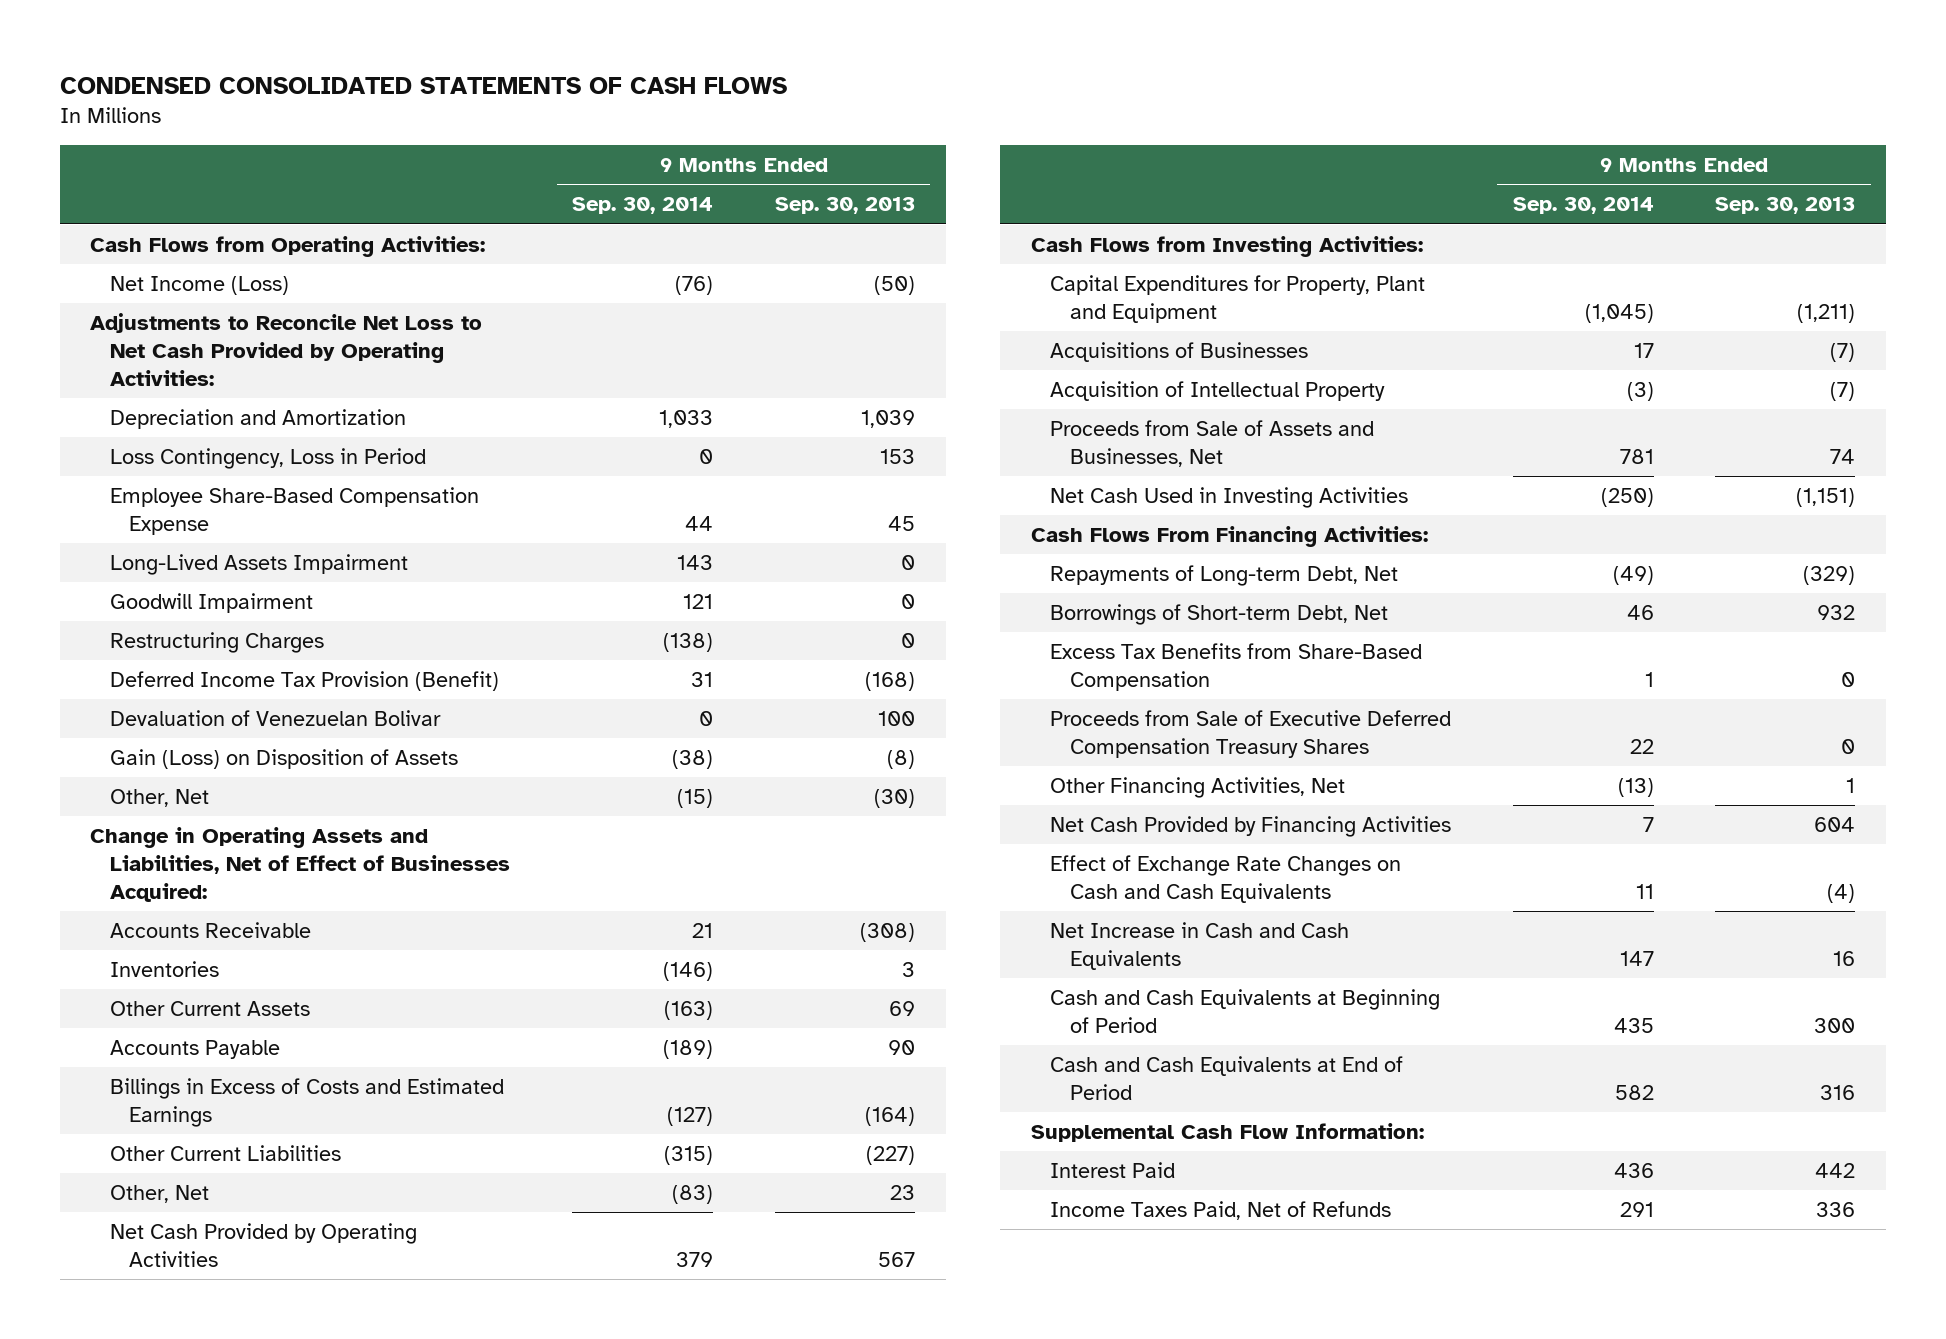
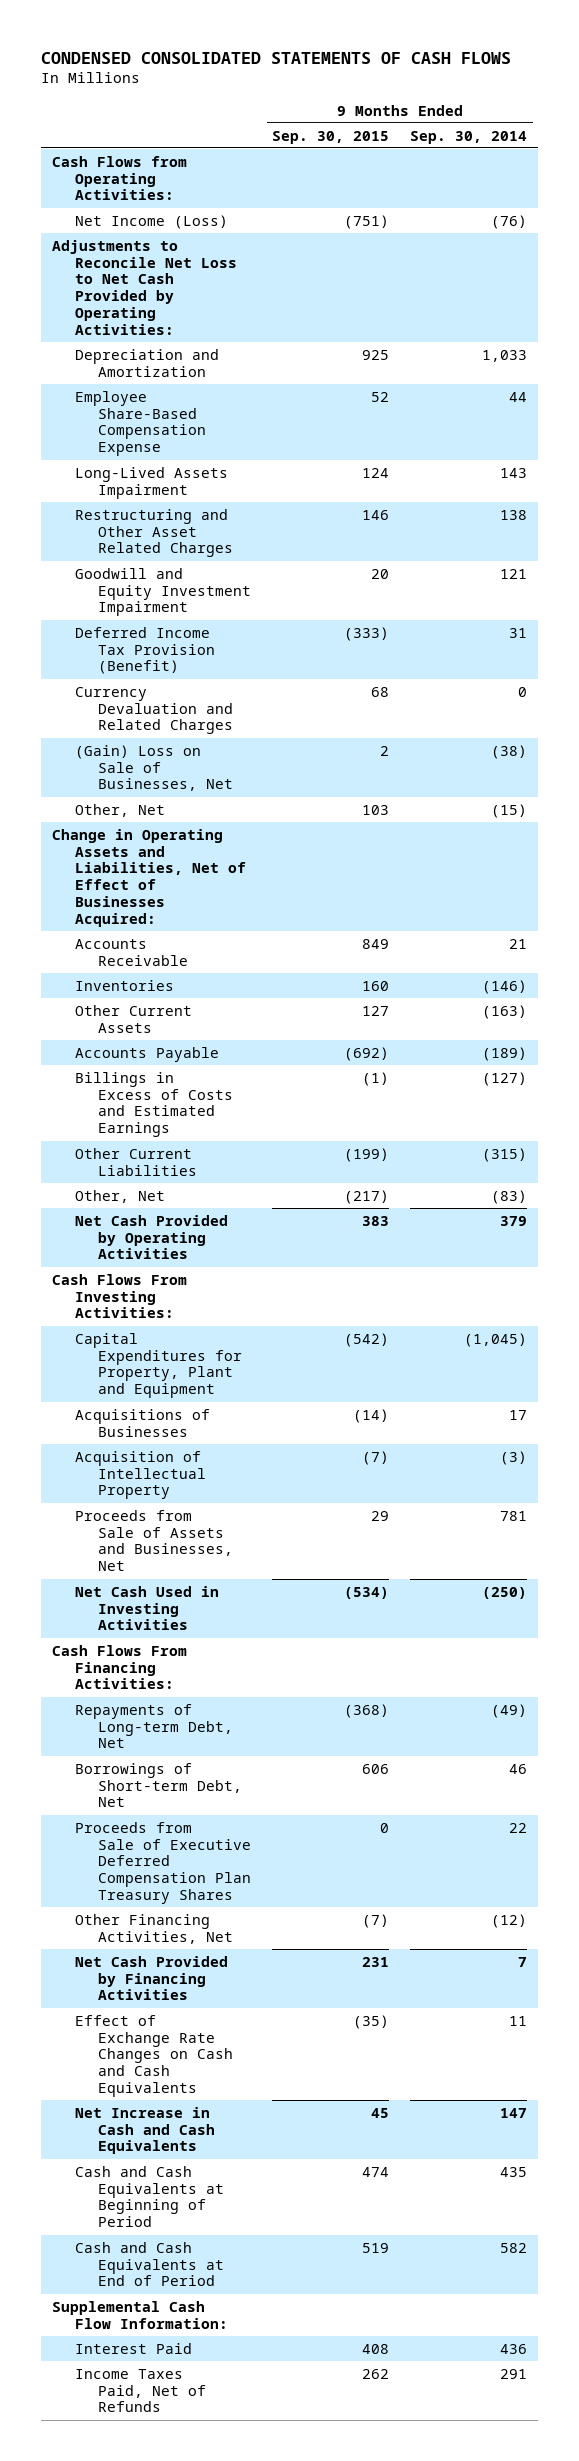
- | 9 Months Ended Sep. 30, 2014 | 9 Months Ended Sep. 30, 2013
+ | 9 Months Ended Sep. 30, 2015 | 9 Months Ended Sep. 30, 2014
- Loss Contingency, Loss in Period | 0 | 153
- Goodwill Impairment | 121 | 0
- Restructuring Charges | (138) | 0
+ Restructuring and Other Asset Related Charges | 146 | 138
+ Goodwill and Equity Investment Impairment | 20 | 121
- Devaluation of Venezuelan Bolivar | 0 | 100
- Gain (Loss) on Disposition of Assets | (38) | (8)
+ Currency Devaluation and Related Charges | 68 | 0
+ (Gain) Loss on Sale of Businesses, Net | 2 | (38)
- Cash Flows from Investing Activities:
+ Cash Flows From Investing Activities:
- Excess Tax Benefits from Share-Based Compensation | 1 | 0
- Proceeds from Sale of Executive Deferred Compensation Treasury Shares | 22 | 0
- Other Financing Activities, Net | (13) | 1
+ Proceeds from Sale of Executive Deferred Compensation Plan Treasury Shares | 0 | 22
+ Other Financing Activities, Net | (7) | (12)

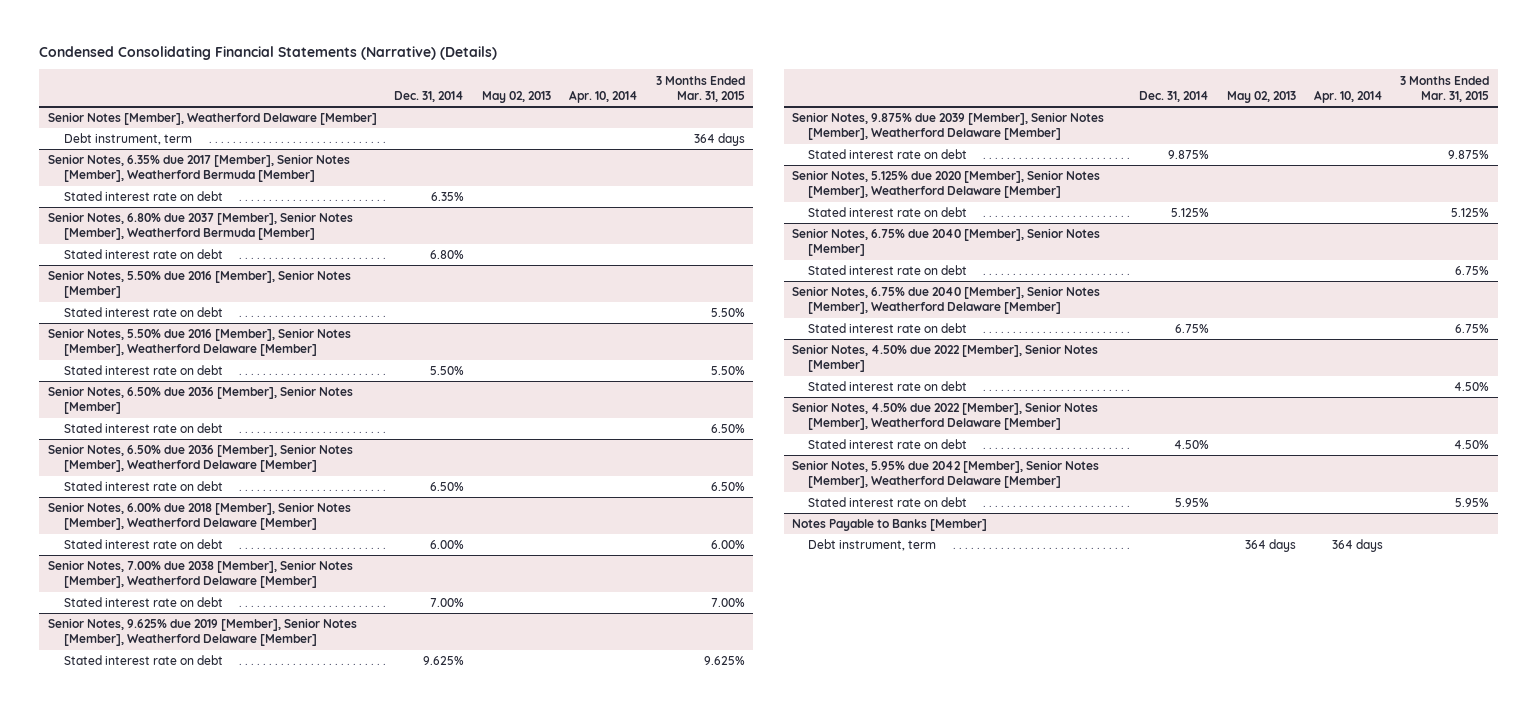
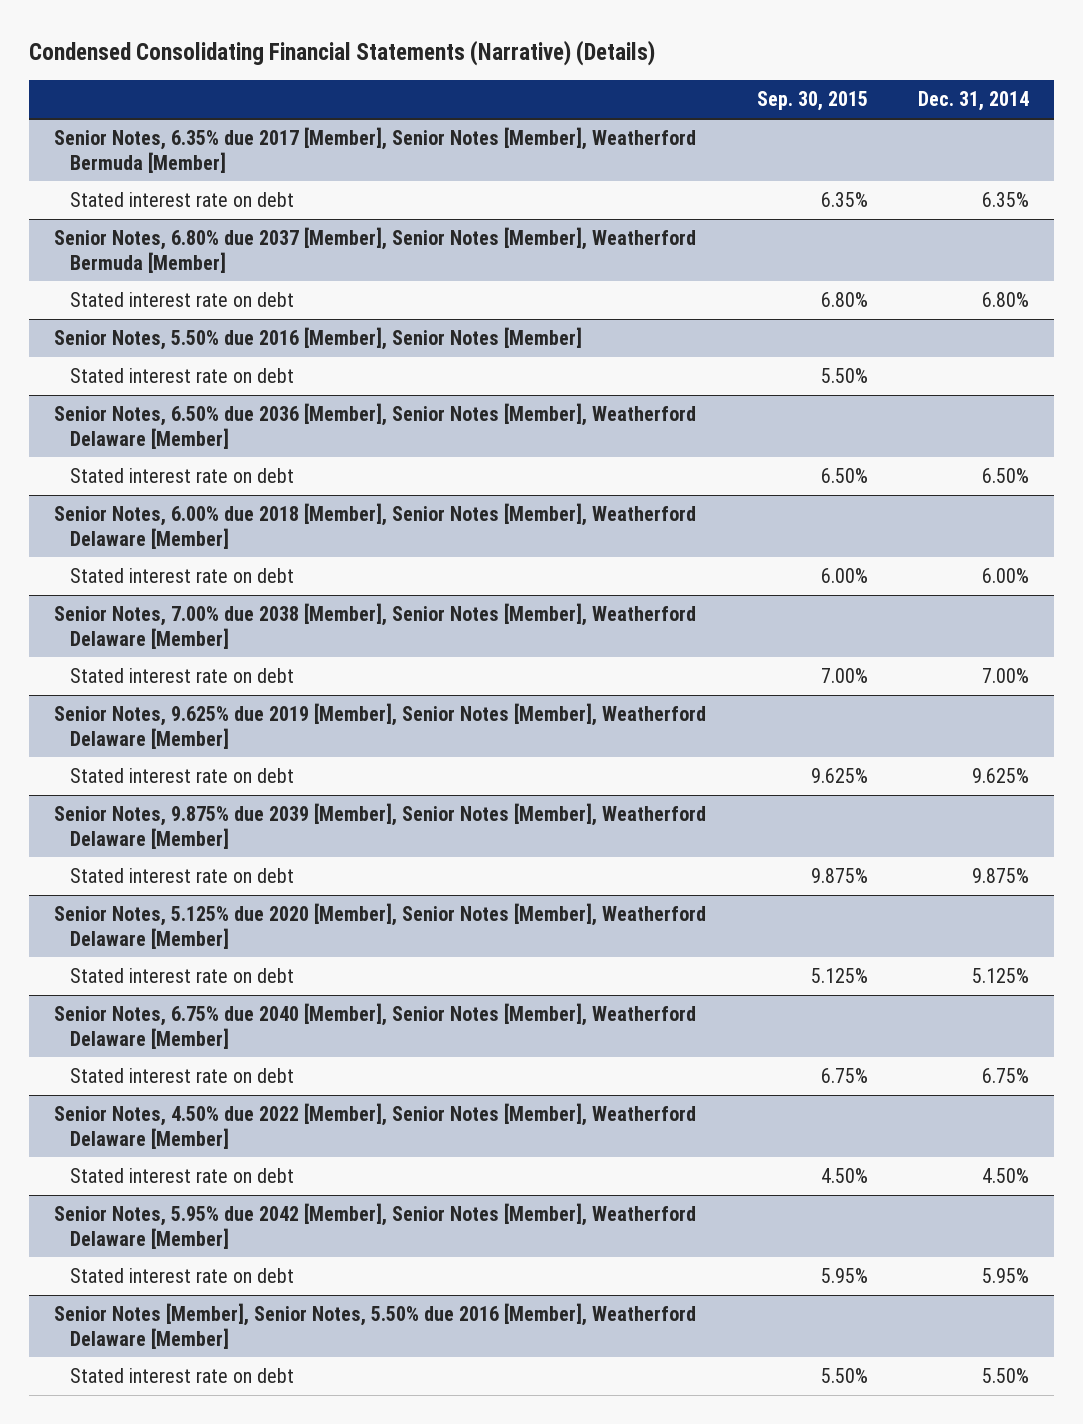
- | Dec. 31, 2014 | May 02, 2013 | Apr. 10, 2014 | 3 Months Ended Mar. 31, 2015
+ | Sep. 30, 2015 | Dec. 31, 2014
- Senior Notes [Member], Weatherford Delaware [Member]
- Debt instrument, term | | | | 364 days
- Senior Notes, 5.50% due 2016 [Member], Senior Notes [Member], Weatherford Delaware [Member]
- Stated interest rate on debt | 5.50% | | | 5.50%
- Senior Notes, 6.50% due 2036 [Member], Senior Notes [Member]
- Stated interest rate on debt | | | | 6.50%
- Senior Notes, 6.75% due 2040 [Member], Senior Notes [Member]
- Stated interest rate on debt | | | | 6.75%
- Senior Notes, 4.50% due 2022 [Member], Senior Notes [Member]
- Stated interest rate on debt | | | | 4.50%
- Notes Payable to Banks [Member]
- Debt instrument, term | | 364 days | 364 days |
+ Senior Notes [Member], Senior Notes, 5.50% due 2016 [Member], Weatherford Delaware [Member]
+ Stated interest rate on debt | 5.50% | 5.50%

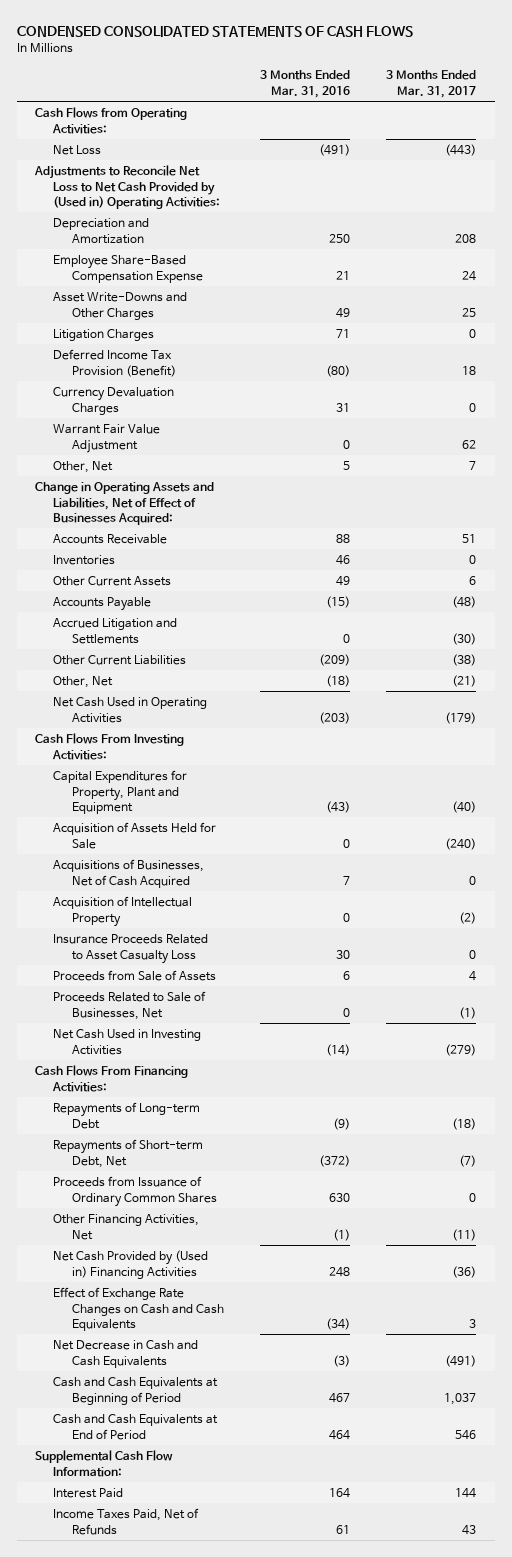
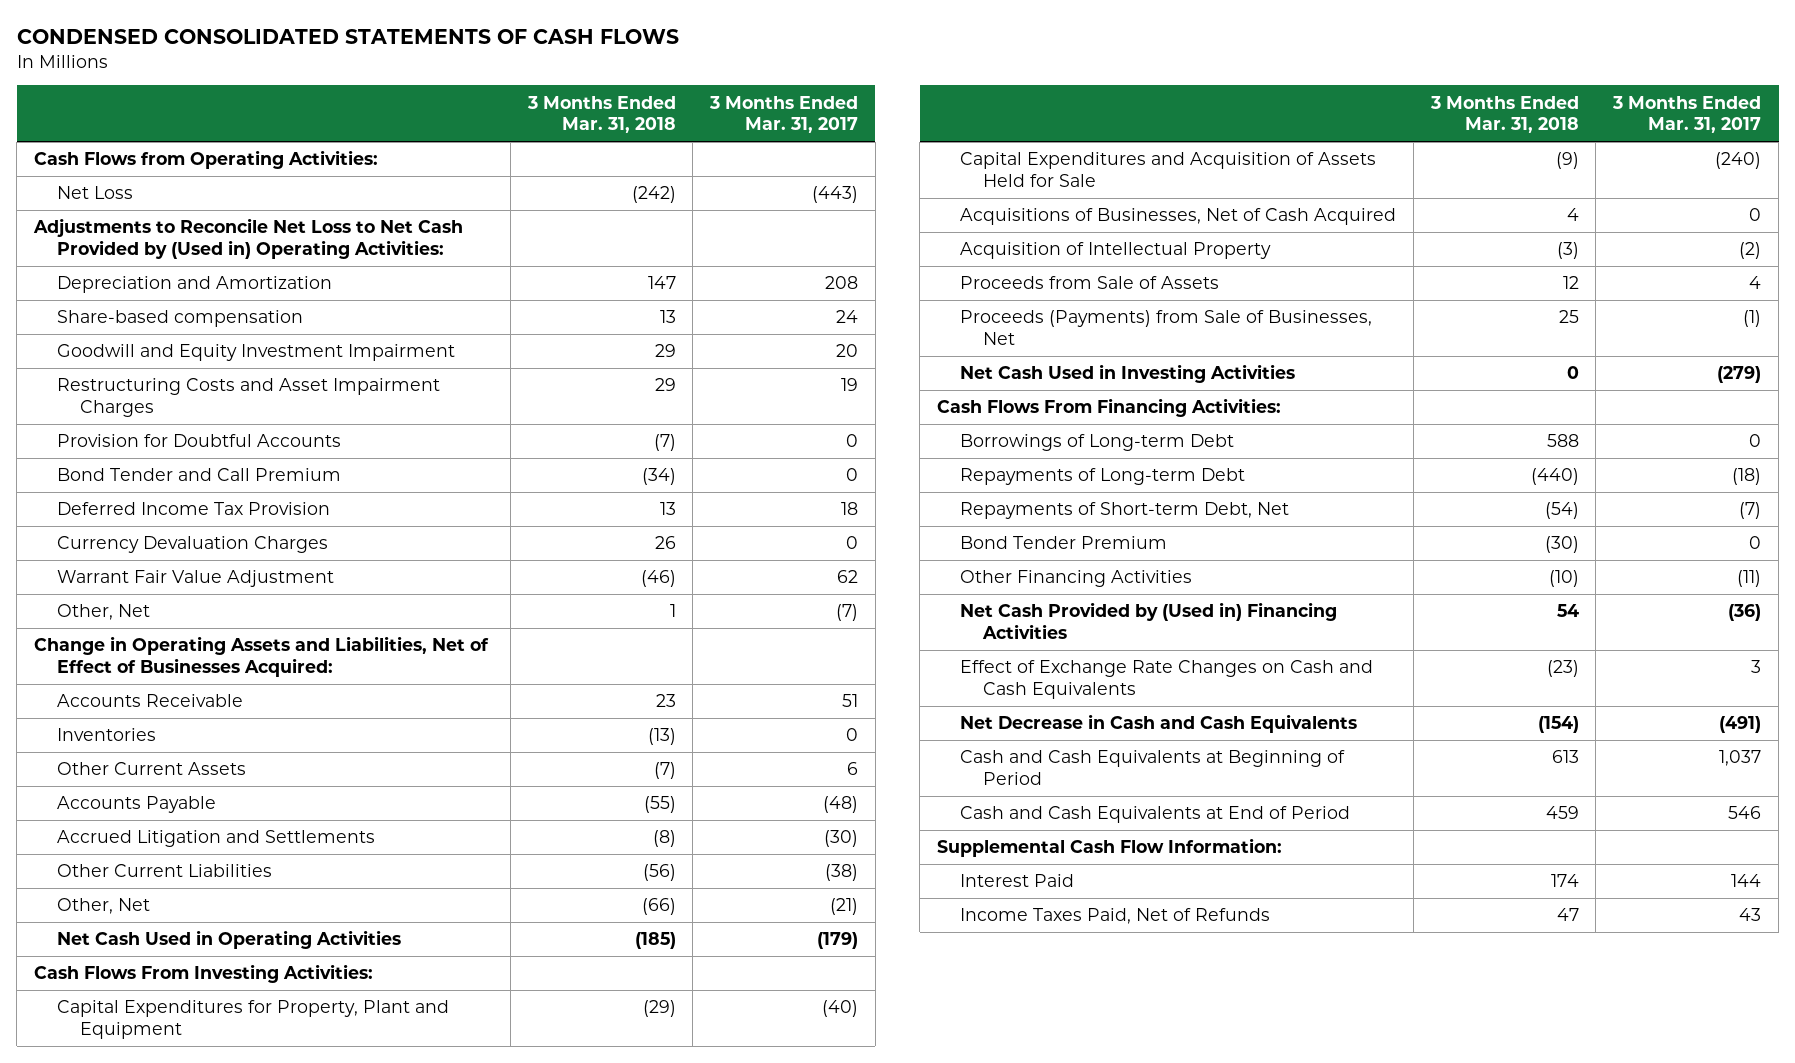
- | 3 Months Ended Mar. 31, 2016 | 3 Months Ended Mar. 31, 2017
+ | 3 Months Ended Mar. 31, 2018 | 3 Months Ended Mar. 31, 2017
- Employee Share-Based Compensation Expense | 21 | 24
- Asset Write-Downs and Other Charges | 49 | 25
- Litigation Charges | 71 | 0
- Deferred Income Tax Provision (Benefit) | (80) | 18
+ Share-based compensation | 13 | 24
+ Goodwill and Equity Investment Impairment | 29 | 20
+ Restructuring Costs and Asset Impairment Charges | 29 | 19
+ Provision for Doubtful Accounts | (7) | 0
+ Bond Tender and Call Premium | (34) | 0
+ Deferred Income Tax Provision | 13 | 18
- Other, Net | 5 | 7
+ Other, Net | 1 | (7)
- Acquisition of Assets Held for Sale | 0 | (240)
+ Capital Expenditures and Acquisition of Assets Held for Sale | (9) | (240)
- Insurance Proceeds Related to Asset Casualty Loss | 30 | 0
- Proceeds Related to Sale of Businesses, Net | 0 | (1)
+ Proceeds (Payments) from Sale of Businesses, Net | 25 | (1)
+ Borrowings of Long-term Debt | 588 | 0
- Proceeds from Issuance of Ordinary Common Shares | 630 | 0
- Other Financing Activities, Net | (1) | (11)
+ Bond Tender Premium | (30) | 0
+ Other Financing Activities | (10) | (11)

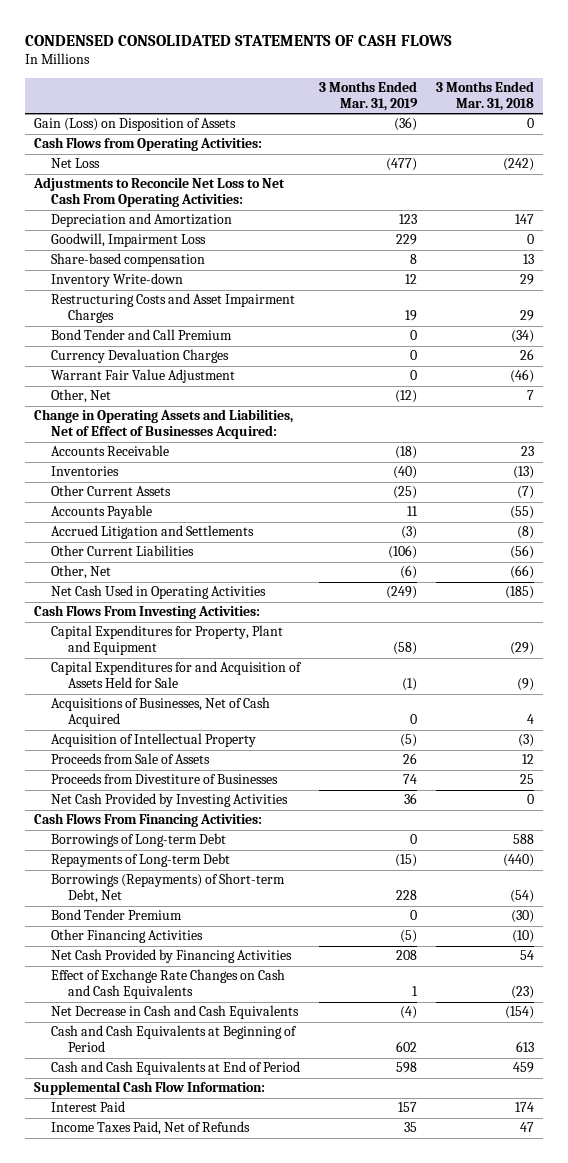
- | 3 Months Ended Mar. 31, 2018 | 3 Months Ended Mar. 31, 2017
+ | 3 Months Ended Mar. 31, 2019 | 3 Months Ended Mar. 31, 2018
+ Gain (Loss) on Disposition of Assets | (36) | 0
- Adjustments to Reconcile Net Loss to Net Cash Provided by (Used in) Operating Activities:
+ Adjustments to Reconcile Net Loss to Net Cash From Operating Activities:
+ Goodwill, Impairment Loss | 229 | 0
- Goodwill and Equity Investment Impairment | 29 | 20
+ Inventory Write-down | 12 | 29
- Provision for Doubtful Accounts | (7) | 0
- Deferred Income Tax Provision | 13 | 18
- Other, Net | 1 | (7)
+ Other, Net | (12) | 7
- Capital Expenditures and Acquisition of Assets Held for Sale | (9) | (240)
+ Capital Expenditures for and Acquisition of Assets Held for Sale | (1) | (9)
- Proceeds (Payments) from Sale of Businesses, Net | 25 | (1)
- Net Cash Used in Investing Activities | 0 | (279)
+ Proceeds from Divestiture of Businesses | 74 | 25
+ Net Cash Provided by Investing Activities | 36 | 0
- Repayments of Short-term Debt, Net | (54) | (7)
+ Borrowings (Repayments) of Short-term Debt, Net | 228 | (54)
- Net Cash Provided by (Used in) Financing Activities | 54 | (36)
+ Net Cash Provided by Financing Activities | 208 | 54

